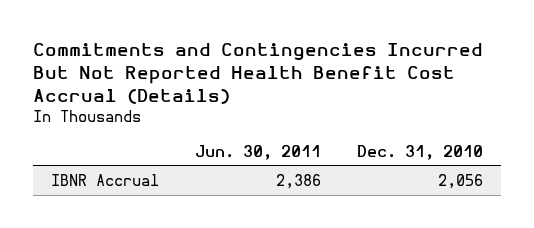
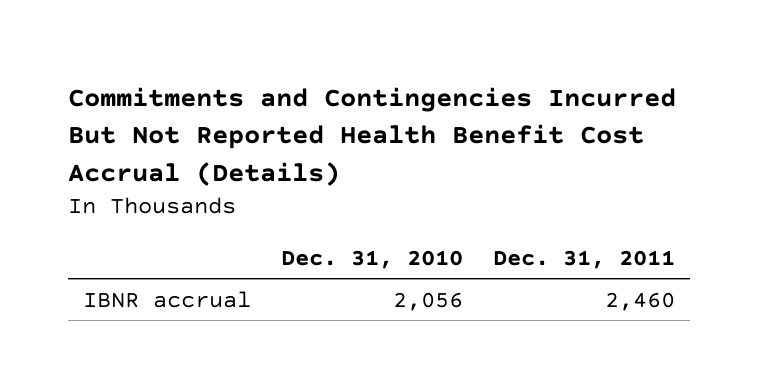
- | Jun. 30, 2011 | Dec. 31, 2010
+ | Dec. 31, 2010 | Dec. 31, 2011
- IBNR Accrual | 2,386 | 2,056
+ IBNR accrual | 2,056 | 2,460

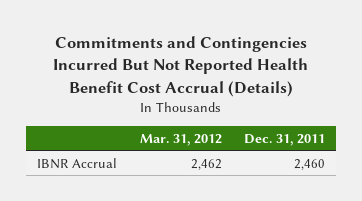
- | Dec. 31, 2010 | Dec. 31, 2011
+ | Mar. 31, 2012 | Dec. 31, 2011
- IBNR accrual | 2,056 | 2,460
+ IBNR Accrual | 2,462 | 2,460

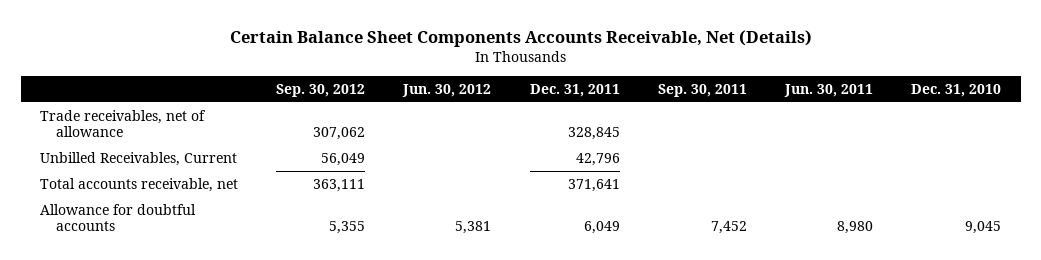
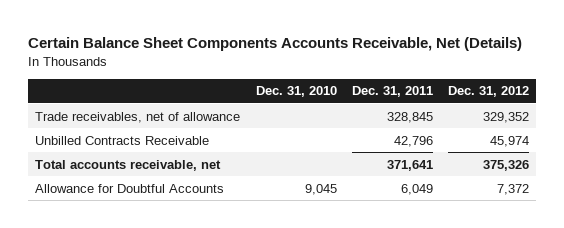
- | Sep. 30, 2012 | Jun. 30, 2012 | Dec. 31, 2011 | Sep. 30, 2011 | Jun. 30, 2011 | Dec. 31, 2010
+ | Dec. 31, 2010 | Dec. 31, 2011 | Dec. 31, 2012
- Unbilled Receivables, Current | 56,049 | | 42,796 | | |
+ Unbilled Contracts Receivable | | 42,796 | 45,974
- Allowance for doubtful accounts | 5,355 | 5,381 | 6,049 | 7,452 | 8,980 | 9,045
+ Allowance for Doubtful Accounts | 9,045 | 6,049 | 7,372

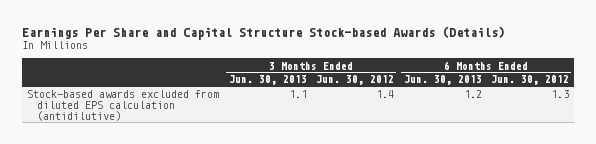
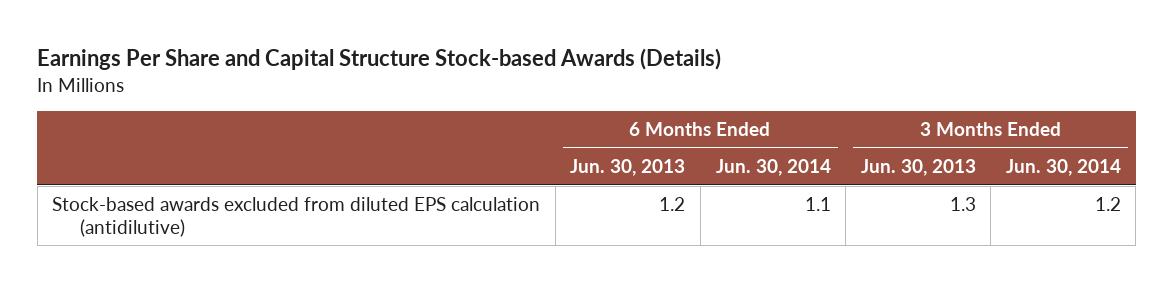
- | 3 Months Ended Jun. 30, 2013 | 3 Months Ended Jun. 30, 2012 | 6 Months Ended Jun. 30, 2013 | 6 Months Ended Jun. 30, 2012
+ | 6 Months Ended Jun. 30, 2013 | 6 Months Ended Jun. 30, 2014 | 3 Months Ended Jun. 30, 2013 | 3 Months Ended Jun. 30, 2014
- Stock-based awards excluded from diluted EPS calculation (antidilutive) | 1.1 | 1.4 | 1.2 | 1.3
+ Stock-based awards excluded from diluted EPS calculation (antidilutive) | 1.2 | 1.1 | 1.3 | 1.2

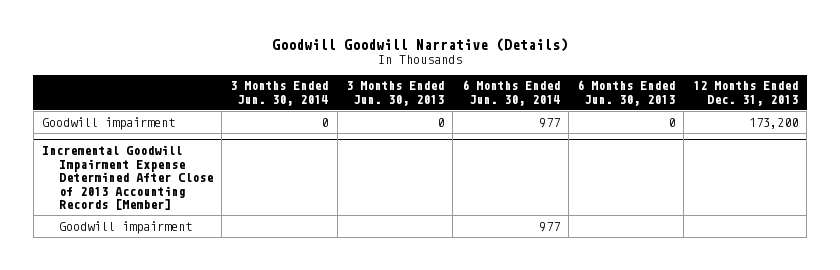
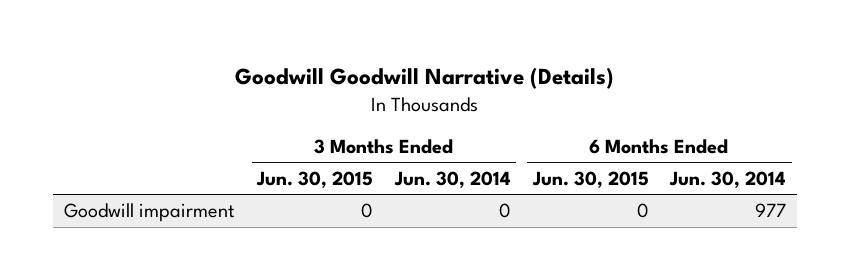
- | 3 Months Ended Jun. 30, 2014 | 3 Months Ended Jun. 30, 2013 | 6 Months Ended Jun. 30, 2014 | 6 Months Ended Jun. 30, 2013 | 12 Months Ended Dec. 31, 2013
+ | 3 Months Ended Jun. 30, 2015 | 3 Months Ended Jun. 30, 2014 | 6 Months Ended Jun. 30, 2015 | 6 Months Ended Jun. 30, 2014
- Incremental Goodwill Impairment Expense Determined After Close of 2013 Accounting Records [Member]
- Goodwill impairment | | | 977 | |

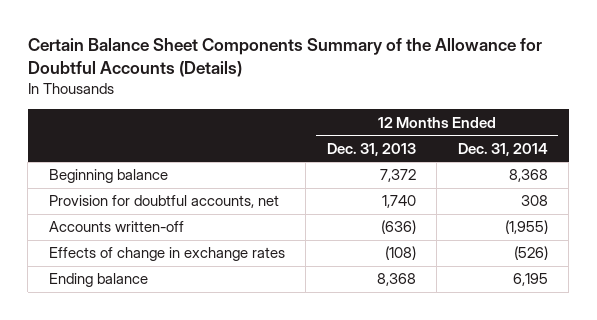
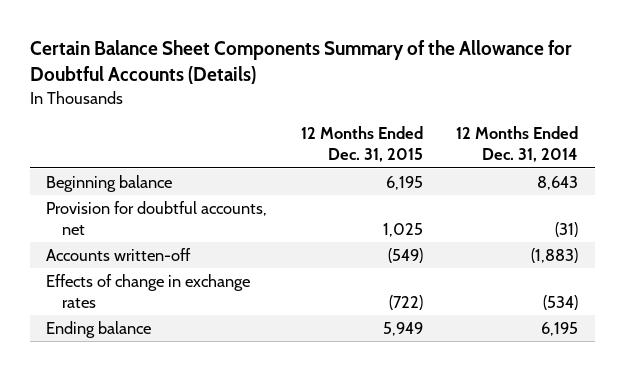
- | 12 Months Ended Dec. 31, 2013 | 12 Months Ended Dec. 31, 2014
+ | 12 Months Ended Dec. 31, 2015 | 12 Months Ended Dec. 31, 2014
- Beginning balance | 7,372 | 8,368
- Provision for doubtful accounts, net | 1,740 | 308
- Accounts written-off | (636) | (1,955)
- Effects of change in exchange rates | (108) | (526)
+ Beginning balance | 6,195 | 8,643
+ Provision for doubtful accounts, net | 1,025 | (31)
+ Accounts written-off | (549) | (1,883)
+ Effects of change in exchange rates | (722) | (534)

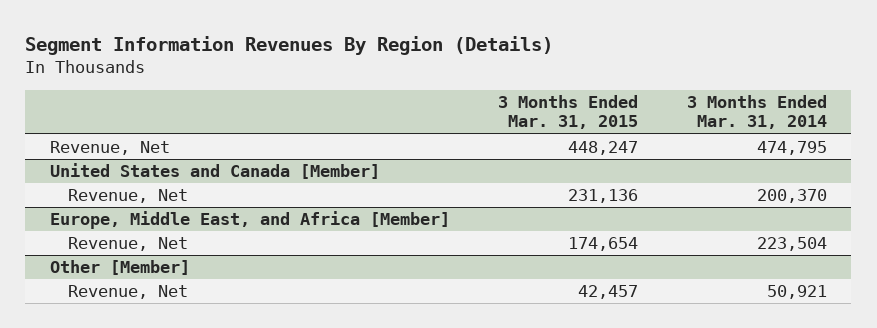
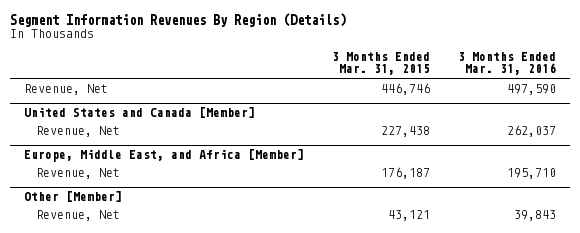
- | 3 Months Ended Mar. 31, 2015 | 3 Months Ended Mar. 31, 2014
+ | 3 Months Ended Mar. 31, 2015 | 3 Months Ended Mar. 31, 2016
- Revenue, Net | 448,247 | 474,795
+ Revenue, Net | 446,746 | 497,590
@ United States and Canada [Member]
- Revenue, Net | 231,136 | 200,370
+ Revenue, Net | 227,438 | 262,037
@ Europe, Middle East, and Africa [Member]
- Revenue, Net | 174,654 | 223,504
+ Revenue, Net | 176,187 | 195,710
@ Other [Member]
- Revenue, Net | 42,457 | 50,921
+ Revenue, Net | 43,121 | 39,843

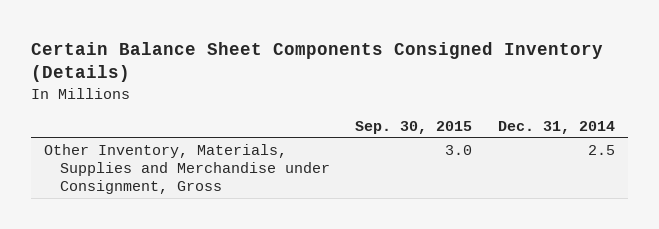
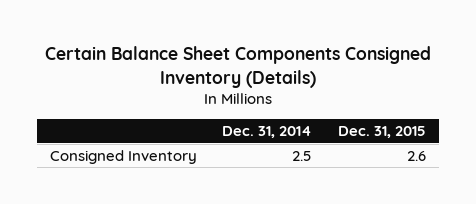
- | Sep. 30, 2015 | Dec. 31, 2014
+ | Dec. 31, 2014 | Dec. 31, 2015
- Other Inventory, Materials, Supplies and Merchandise under Consignment, Gross | 3.0 | 2.5
+ Consigned Inventory | 2.5 | 2.6

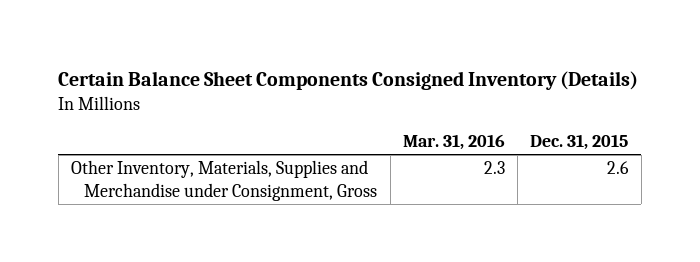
- | Dec. 31, 2014 | Dec. 31, 2015
+ | Mar. 31, 2016 | Dec. 31, 2015
- Consigned Inventory | 2.5 | 2.6
+ Other Inventory, Materials, Supplies and Merchandise under Consignment, Gross | 2.3 | 2.6

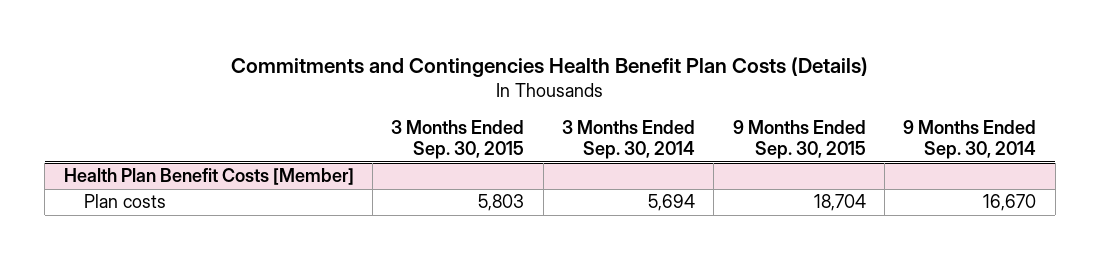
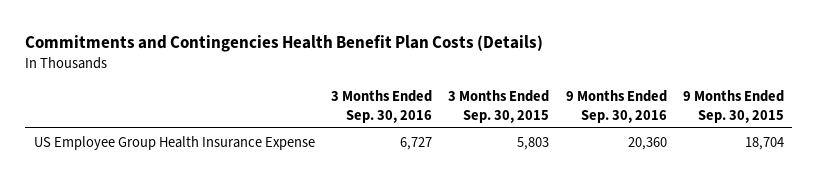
- | 3 Months Ended Sep. 30, 2015 | 3 Months Ended Sep. 30, 2014 | 9 Months Ended Sep. 30, 2015 | 9 Months Ended Sep. 30, 2014
+ | 3 Months Ended Sep. 30, 2016 | 3 Months Ended Sep. 30, 2015 | 9 Months Ended Sep. 30, 2016 | 9 Months Ended Sep. 30, 2015
- Health Plan Benefit Costs [Member]
- Plan costs | 5,803 | 5,694 | 18,704 | 16,670
+ US Employee Group Health Insurance Expense | 6,727 | 5,803 | 20,360 | 18,704

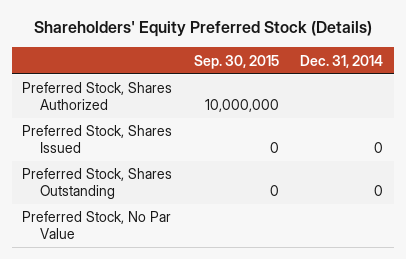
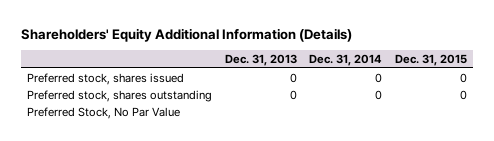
- Shareholders' Equity Preferred Stock (Details)
+ Shareholders' Equity Additional Information (Details)
- | Sep. 30, 2015 | Dec. 31, 2014
+ | Dec. 31, 2013 | Dec. 31, 2014 | Dec. 31, 2015
- Preferred Stock, Shares Authorized | 10,000,000 |
- Preferred Stock, Shares Issued | 0 | 0
- Preferred Stock, Shares Outstanding | 0 | 0
+ Preferred stock, shares issued | 0 | 0 | 0
+ Preferred stock, shares outstanding | 0 | 0 | 0

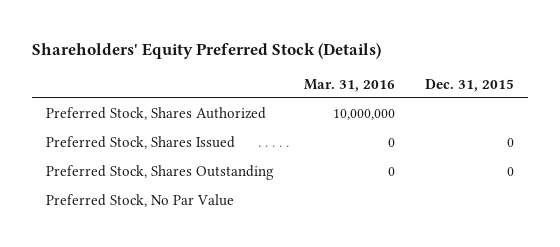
- Shareholders' Equity Additional Information (Details)
+ Shareholders' Equity Preferred Stock (Details)
- | Dec. 31, 2013 | Dec. 31, 2014 | Dec. 31, 2015
+ | Mar. 31, 2016 | Dec. 31, 2015
- Preferred stock, shares issued | 0 | 0 | 0
- Preferred stock, shares outstanding | 0 | 0 | 0
+ Preferred Stock, Shares Authorized | 10,000,000 |
+ Preferred Stock, Shares Issued | 0 | 0
+ Preferred Stock, Shares Outstanding | 0 | 0

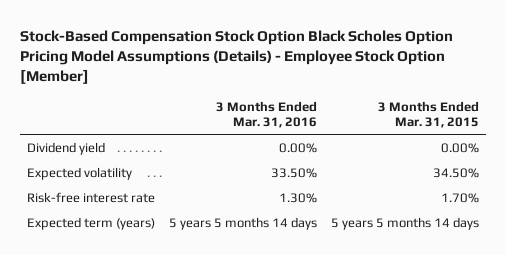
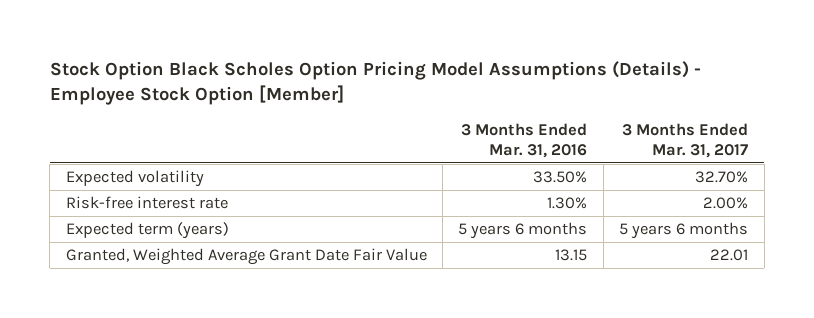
- Stock-Based Compensation Stock Option Black Scholes Option Pricing Model Assumptions (Details) - Employee Stock Option [Member]
+ Stock Option Black Scholes Option Pricing Model Assumptions (Details) - Employee Stock Option [Member]
- | 3 Months Ended Mar. 31, 2016 | 3 Months Ended Mar. 31, 2015
+ | 3 Months Ended Mar. 31, 2016 | 3 Months Ended Mar. 31, 2017
- Dividend yield | 0.00% | 0.00%
- Expected term (years) | 5 years 5 months 14 days | 5 years 5 months 14 days
+ Expected term (years) | 5 years 6 months | 5 years 6 months
+ Granted, Weighted Average Grant Date Fair Value | 13.15 | 22.01

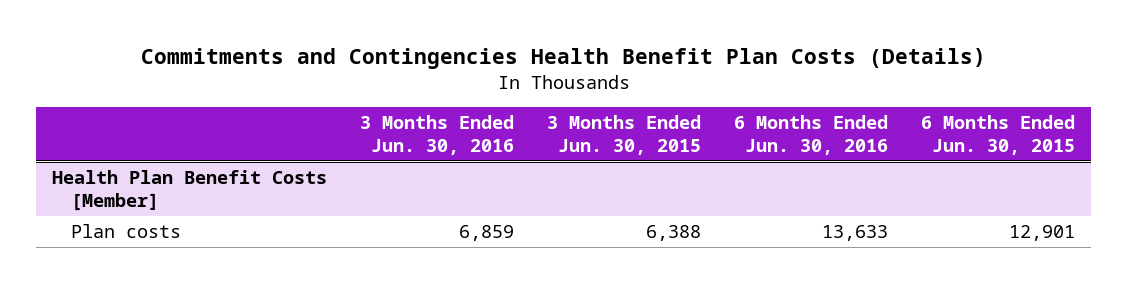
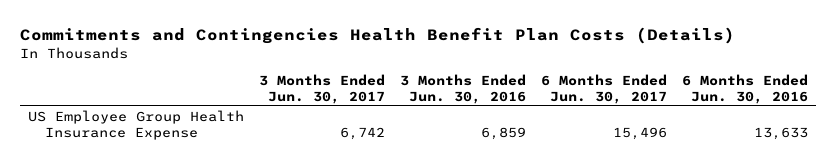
- | 3 Months Ended Jun. 30, 2016 | 3 Months Ended Jun. 30, 2015 | 6 Months Ended Jun. 30, 2016 | 6 Months Ended Jun. 30, 2015
+ | 3 Months Ended Jun. 30, 2017 | 3 Months Ended Jun. 30, 2016 | 6 Months Ended Jun. 30, 2017 | 6 Months Ended Jun. 30, 2016
- Health Plan Benefit Costs [Member]
- Plan costs | 6,859 | 6,388 | 13,633 | 12,901
+ US Employee Group Health Insurance Expense | 6,742 | 6,859 | 15,496 | 13,633

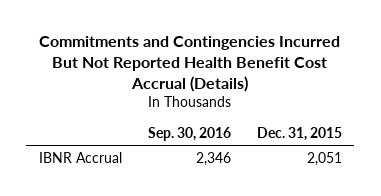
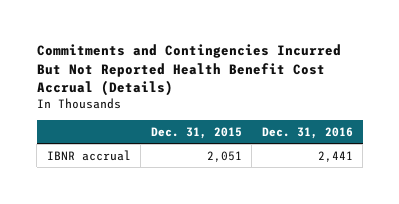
- | Sep. 30, 2016 | Dec. 31, 2015
+ | Dec. 31, 2015 | Dec. 31, 2016
- IBNR Accrual | 2,346 | 2,051
+ IBNR accrual | 2,051 | 2,441

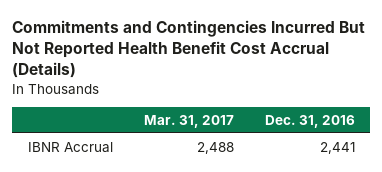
- | Dec. 31, 2015 | Dec. 31, 2016
+ | Mar. 31, 2017 | Dec. 31, 2016
- IBNR accrual | 2,051 | 2,441
+ IBNR Accrual | 2,488 | 2,441

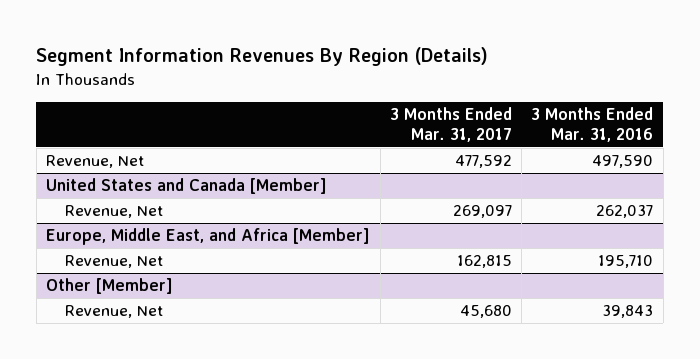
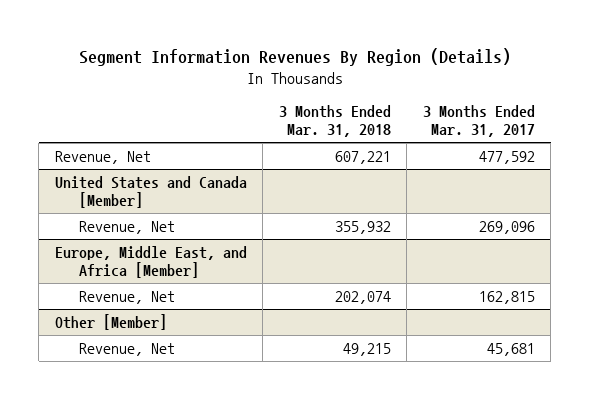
- | 3 Months Ended Mar. 31, 2017 | 3 Months Ended Mar. 31, 2016
+ | 3 Months Ended Mar. 31, 2018 | 3 Months Ended Mar. 31, 2017
@ United States and Canada [Member]
- Revenue, Net | 269,097 | 262,037
+ Revenue, Net | 355,932 | 269,096
@ Other [Member]
- Revenue, Net | 45,680 | 39,843
+ Revenue, Net | 49,215 | 45,681

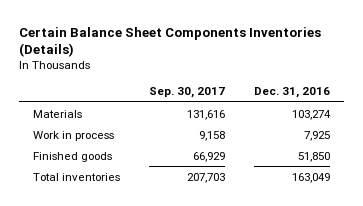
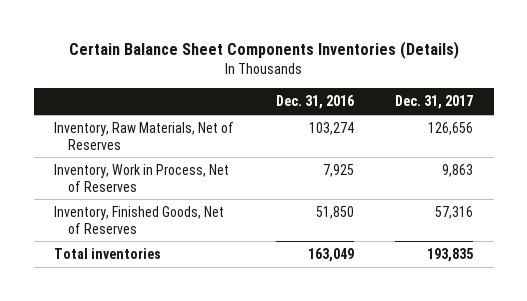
- | Sep. 30, 2017 | Dec. 31, 2016
+ | Dec. 31, 2016 | Dec. 31, 2017
- Materials | 131,616 | 103,274
- Work in process | 9,158 | 7,925
- Finished goods | 66,929 | 51,850
+ Inventory, Raw Materials, Net of Reserves | 103,274 | 126,656
+ Inventory, Work in Process, Net of Reserves | 7,925 | 9,863
+ Inventory, Finished Goods, Net of Reserves | 51,850 | 57,316

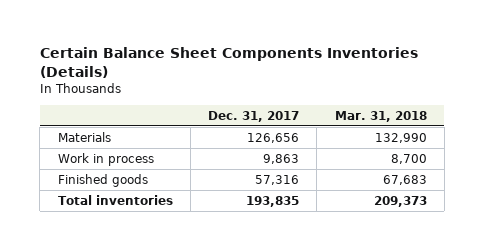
- | Dec. 31, 2016 | Dec. 31, 2017
+ | Dec. 31, 2017 | Mar. 31, 2018
- Inventory, Raw Materials, Net of Reserves | 103,274 | 126,656
- Inventory, Work in Process, Net of Reserves | 7,925 | 9,863
- Inventory, Finished Goods, Net of Reserves | 51,850 | 57,316
+ Materials | 126,656 | 132,990
+ Work in process | 9,863 | 8,700
+ Finished goods | 57,316 | 67,683

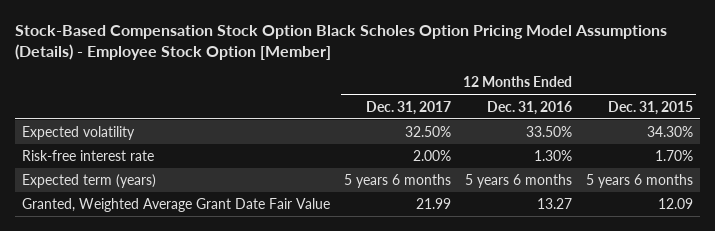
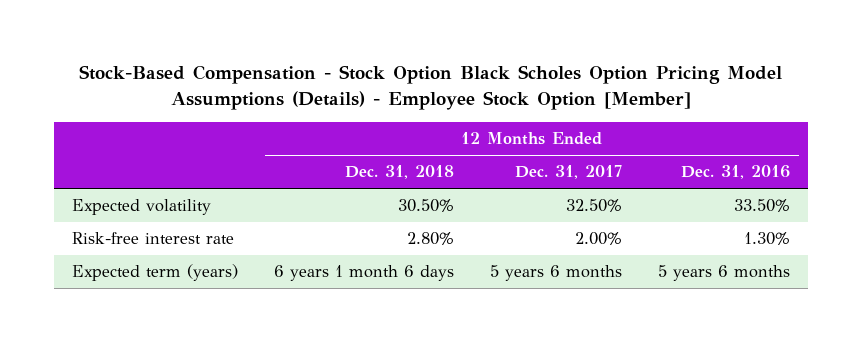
- Stock-Based Compensation Stock Option Black Scholes Option Pricing Model Assumptions (Details) - Employee Stock Option [Member]
+ Stock-Based Compensation - Stock Option Black Scholes Option Pricing Model Assumptions (Details) - Employee Stock Option [Member]
- | 12 Months Ended Dec. 31, 2017 | 12 Months Ended Dec. 31, 2016 | 12 Months Ended Dec. 31, 2015
+ | 12 Months Ended Dec. 31, 2018 | 12 Months Ended Dec. 31, 2017 | 12 Months Ended Dec. 31, 2016
- Granted, Weighted Average Grant Date Fair Value | 21.99 | 13.27 | 12.09

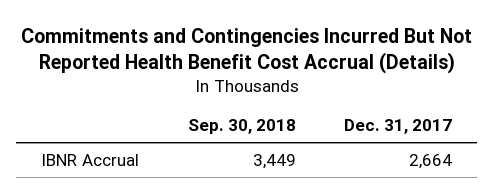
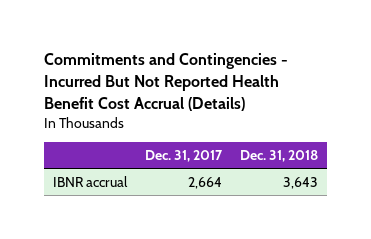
- Commitments and Contingencies Incurred But Not Reported Health Benefit Cost Accrual (Details)
+ Commitments and Contingencies - Incurred But Not Reported Health Benefit Cost Accrual (Details)
- | Sep. 30, 2018 | Dec. 31, 2017
+ | Dec. 31, 2017 | Dec. 31, 2018
- IBNR Accrual | 3,449 | 2,664
+ IBNR accrual | 2,664 | 3,643

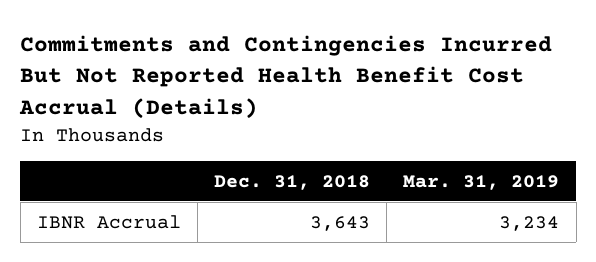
- Commitments and Contingencies - Incurred But Not Reported Health Benefit Cost Accrual (Details)
+ Commitments and Contingencies Incurred But Not Reported Health Benefit Cost Accrual (Details)
- | Dec. 31, 2017 | Dec. 31, 2018
+ | Dec. 31, 2018 | Mar. 31, 2019
- IBNR accrual | 2,664 | 3,643
+ IBNR Accrual | 3,643 | 3,234

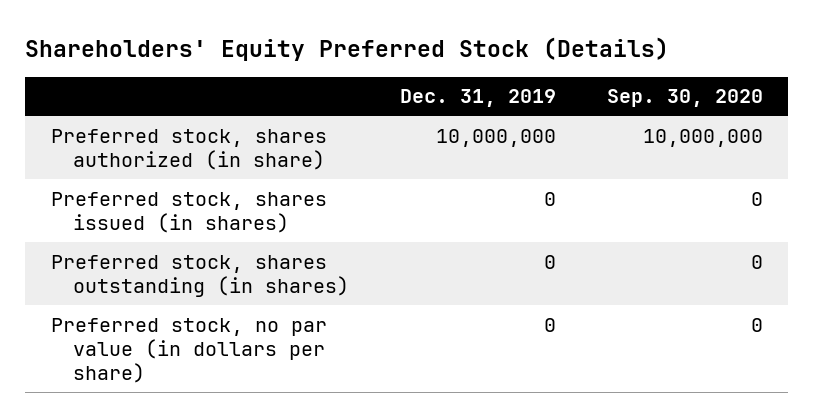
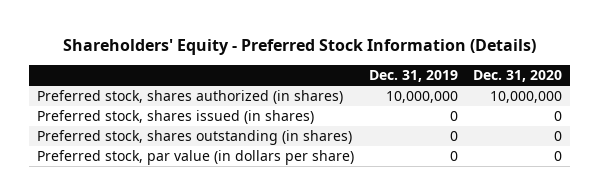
- Shareholders' Equity Preferred Stock (Details)
+ Shareholders' Equity - Preferred Stock Information (Details)
- | Dec. 31, 2019 | Sep. 30, 2020
+ | Dec. 31, 2019 | Dec. 31, 2020
- Preferred stock, shares authorized (in share) | 10,000,000 | 10,000,000
+ Preferred stock, shares authorized (in shares) | 10,000,000 | 10,000,000
- Preferred stock, no par value (in dollars per share) | 0 | 0
+ Preferred stock, par value (in dollars per share) | 0 | 0

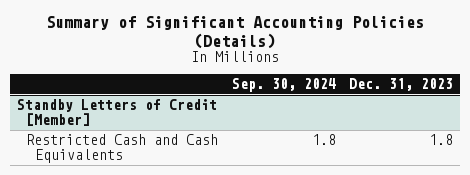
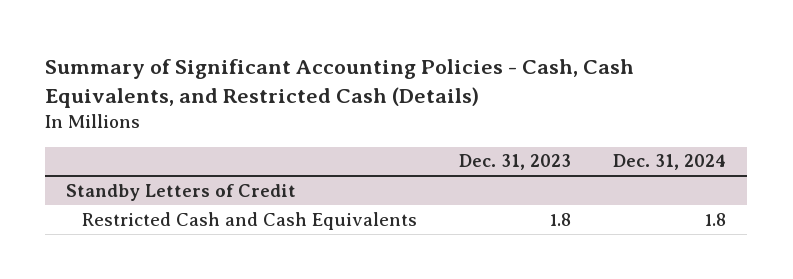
- Summary of Significant Accounting Policies (Details)
+ Summary of Significant Accounting Policies - Cash, Cash Equivalents, and Restricted Cash (Details)
- | Sep. 30, 2024 | Dec. 31, 2023
+ | Dec. 31, 2023 | Dec. 31, 2024
- Standby Letters of Credit [Member]
+ Standby Letters of Credit

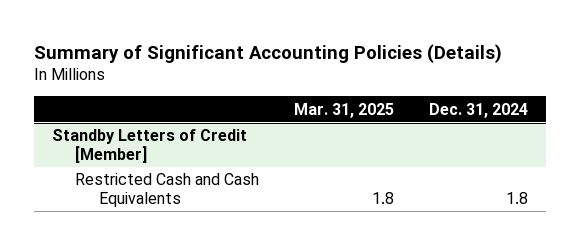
- Summary of Significant Accounting Policies - Cash, Cash Equivalents, and Restricted Cash (Details)
+ Summary of Significant Accounting Policies (Details)
- | Dec. 31, 2023 | Dec. 31, 2024
+ | Mar. 31, 2025 | Dec. 31, 2024
- Standby Letters of Credit
+ Standby Letters of Credit [Member]

